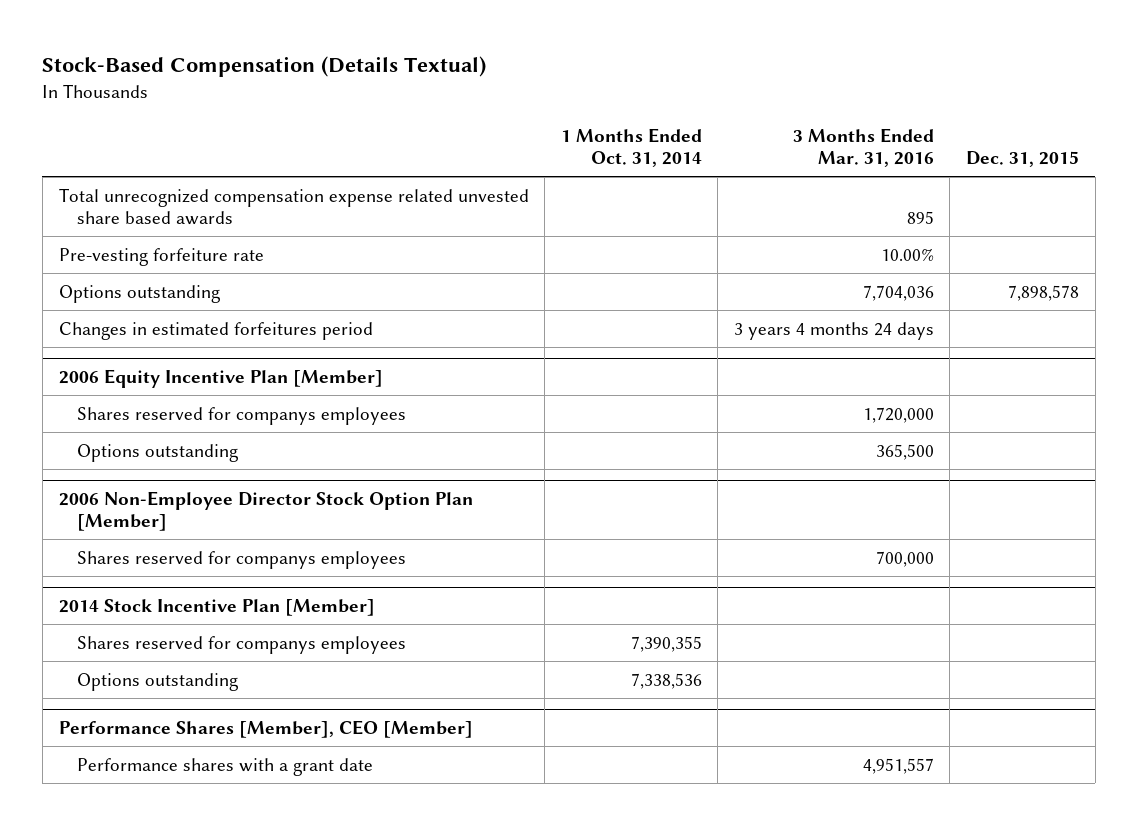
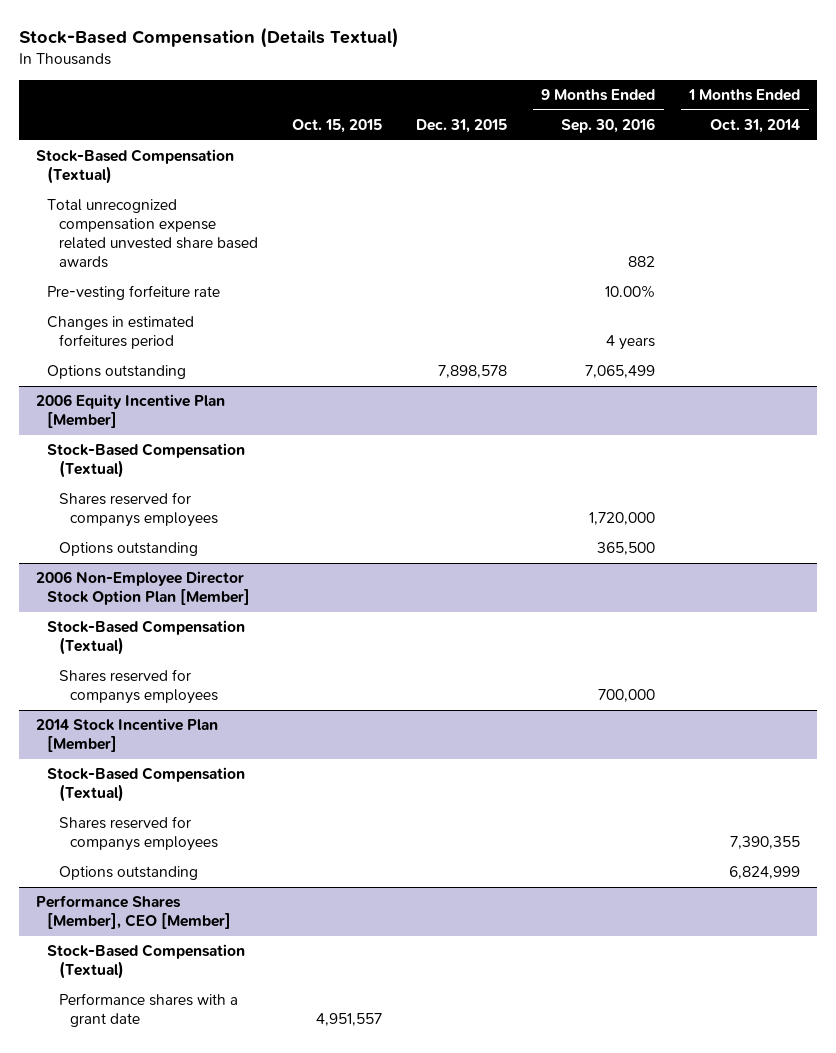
- | 1 Months Ended Oct. 31, 2014 | 3 Months Ended Mar. 31, 2016 | Dec. 31, 2015
+ | Oct. 15, 2015 | Dec. 31, 2015 | 9 Months Ended Sep. 30, 2016 | 1 Months Ended Oct. 31, 2014
+ Stock-Based Compensation (Textual)
moved down: Options outstanding | | 7,898,578 | 7,065,499 |
@ 2006 Equity Incentive Plan [Member]
+ Stock-Based Compensation (Textual)
@ 2006 Non-Employee Director Stock Option Plan [Member]
+ Stock-Based Compensation (Textual)
@ 2014 Stock Incentive Plan [Member]
+ Stock-Based Compensation (Textual)
- Options outstanding | 7,338,536 | |
+ Options outstanding | | | | 6,824,999
@ Performance Shares [Member], CEO [Member]
+ Stock-Based Compensation (Textual)

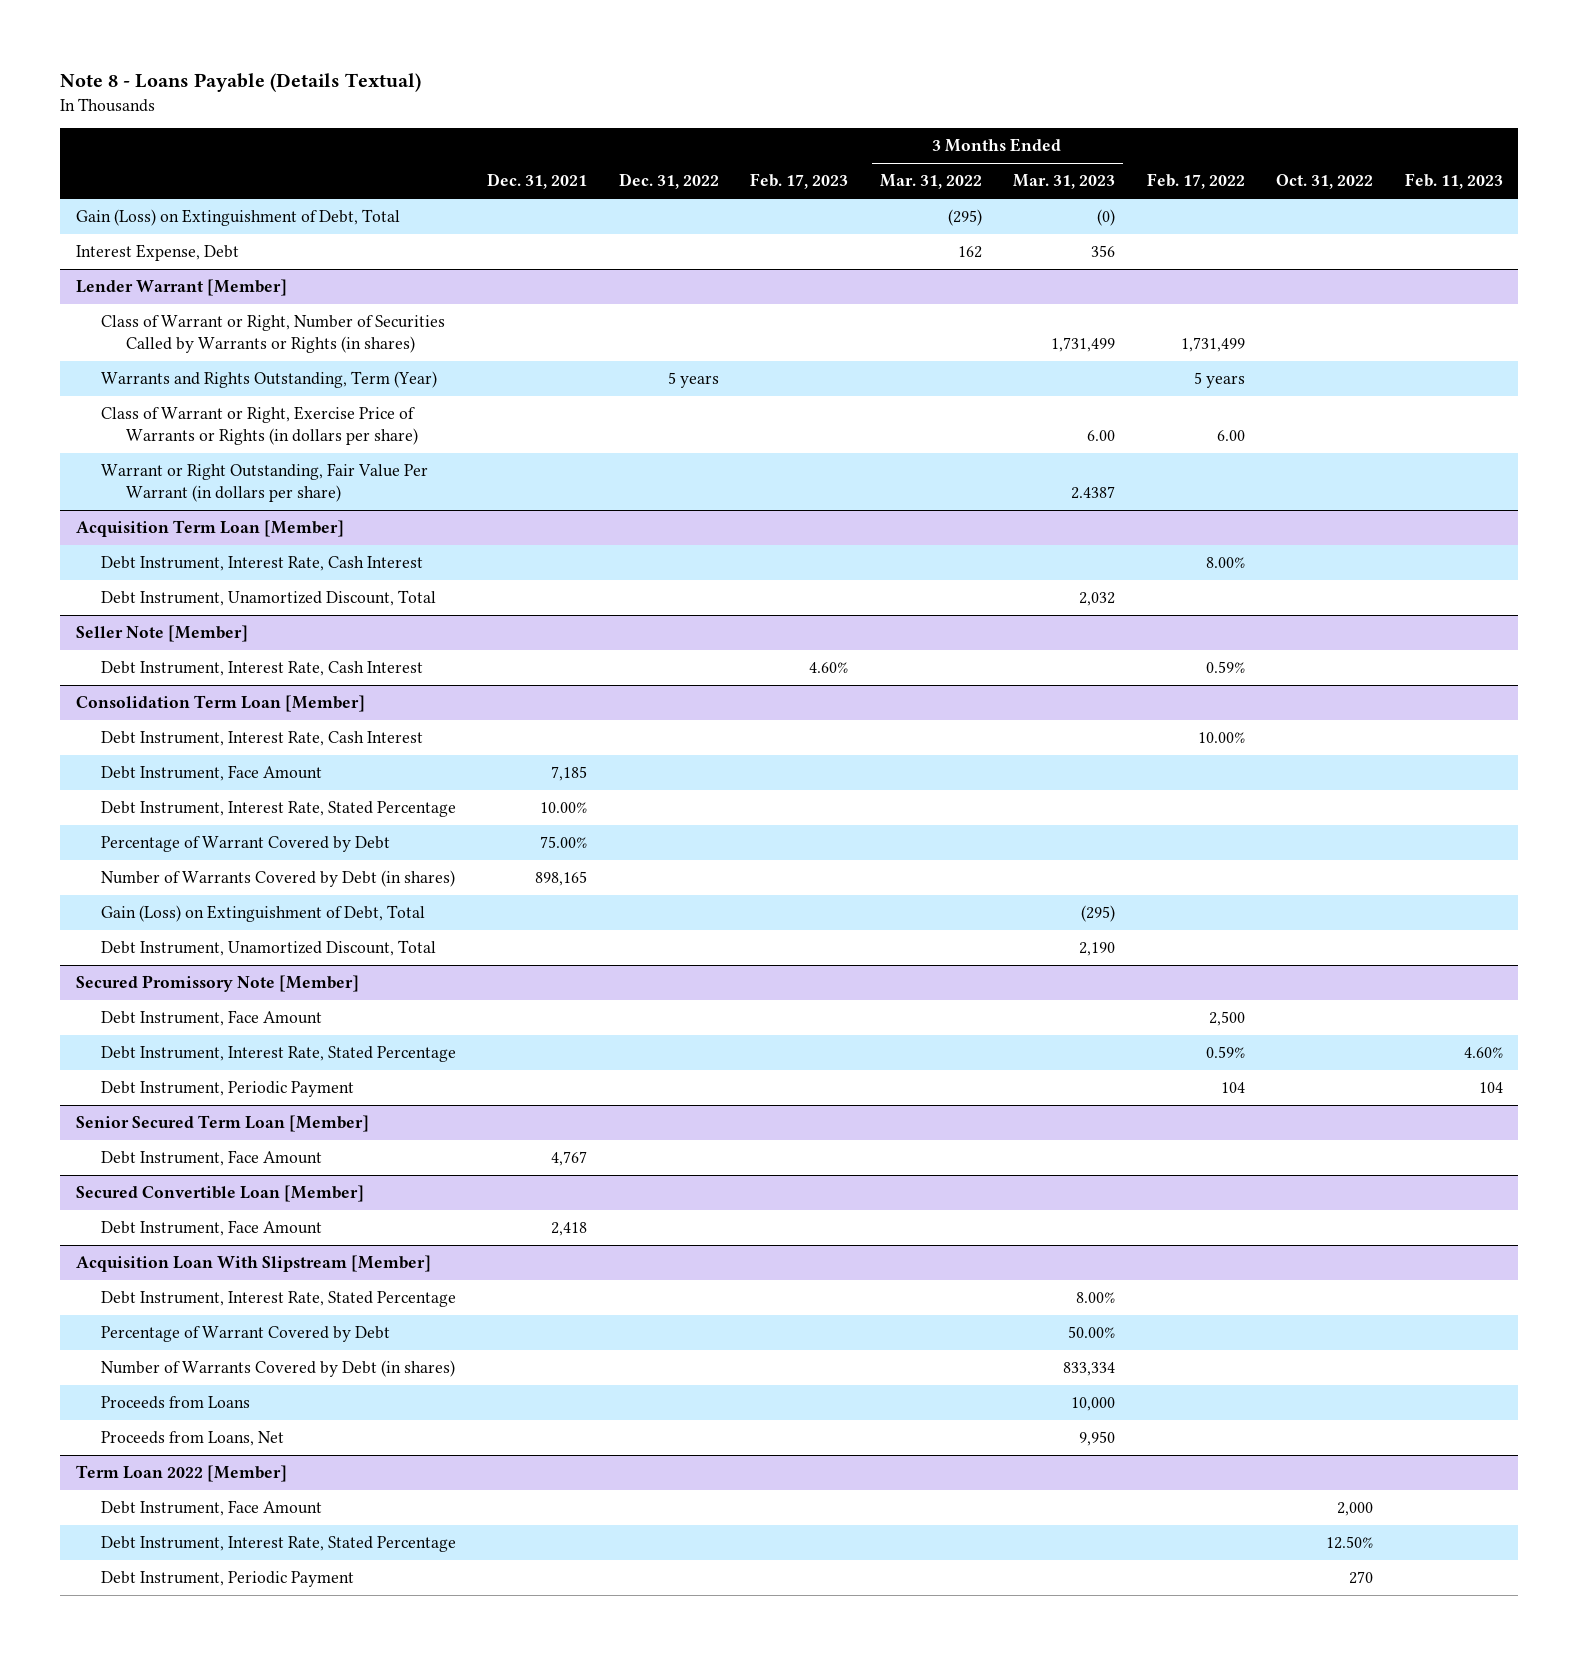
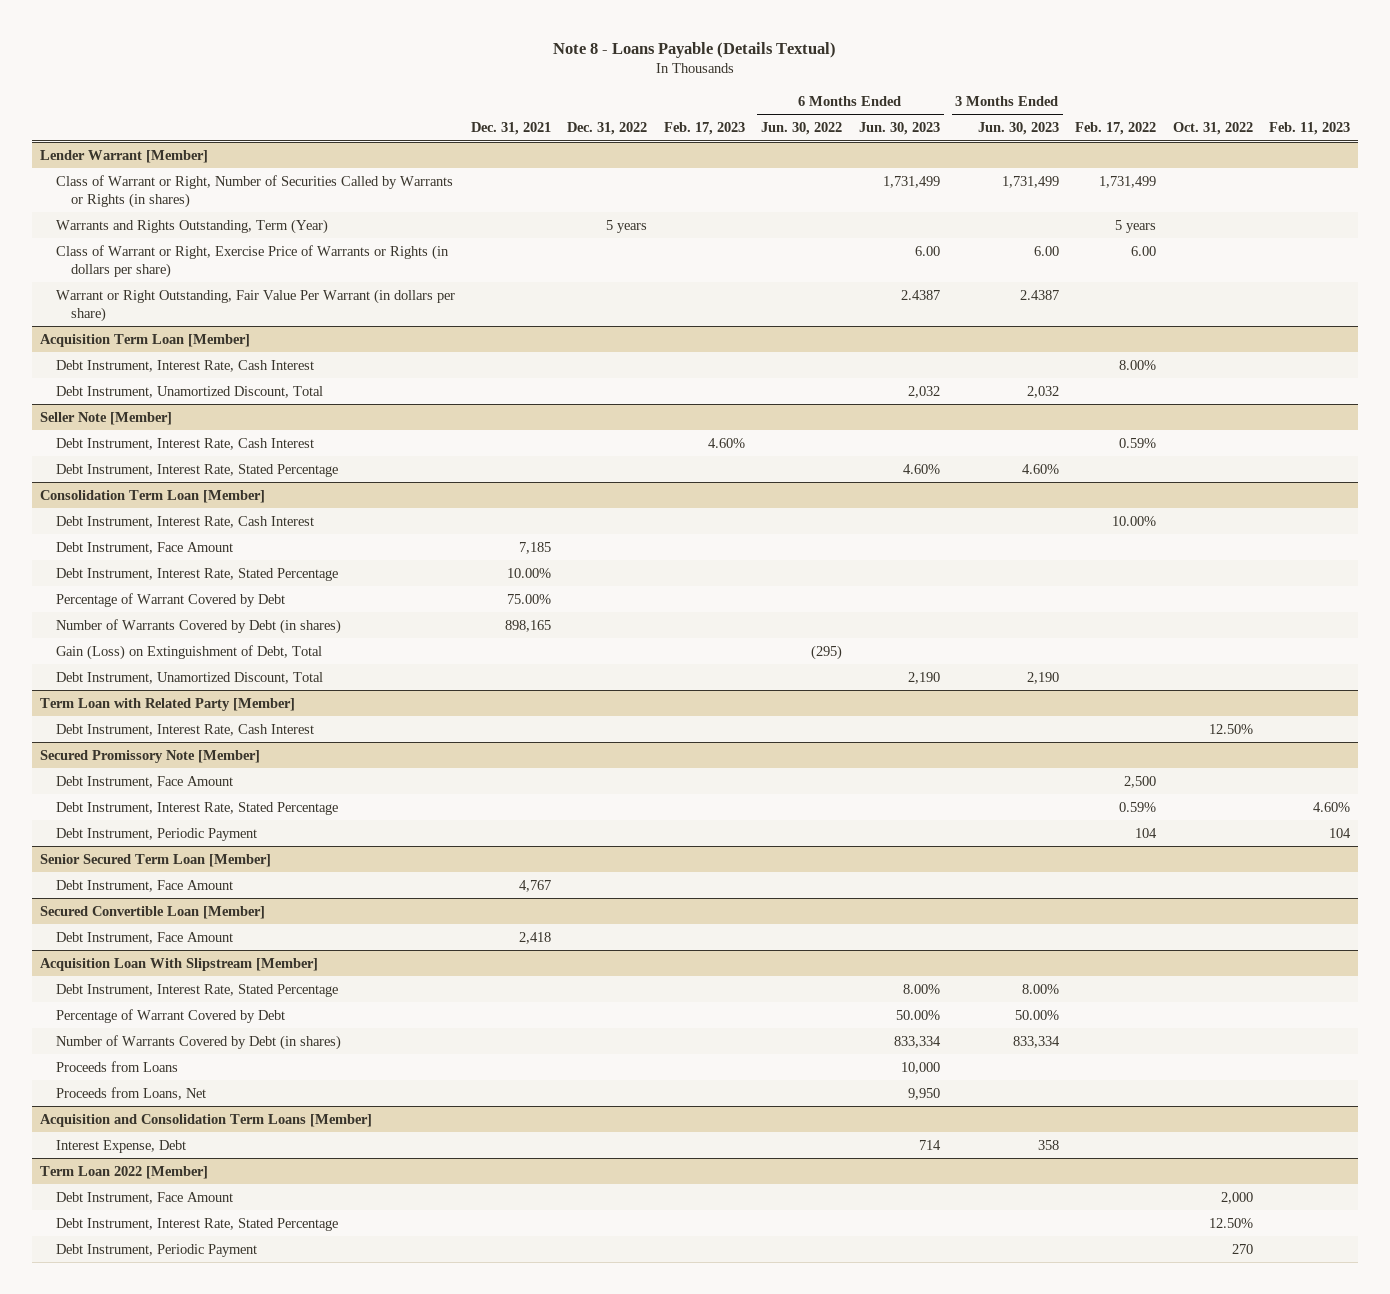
- | Dec. 31, 2021 | Dec. 31, 2022 | Feb. 17, 2023 | 3 Months Ended Mar. 31, 2022 | 3 Months Ended Mar. 31, 2023 | Feb. 17, 2022 | Oct. 31, 2022 | Feb. 11, 2023
+ | Dec. 31, 2021 | Dec. 31, 2022 | Feb. 17, 2023 | 6 Months Ended Jun. 30, 2022 | 6 Months Ended Jun. 30, 2023 | 3 Months Ended Jun. 30, 2023 | Feb. 17, 2022 | Oct. 31, 2022 | Feb. 11, 2023
- Gain (Loss) on Extinguishment of Debt, Total | | | | (295) | (0) | | |
- Interest Expense, Debt | | | | 162 | 356 | | |
@ Seller Note [Member]
+ Debt Instrument, Interest Rate, Stated Percentage | | | | | 4.60% | 4.60% | | |
+ Term Loan with Related Party [Member]
+ Debt Instrument, Interest Rate, Cash Interest | | | | | | | | 12.50% |
+ Acquisition and Consolidation Term Loans [Member]
+ Interest Expense, Debt | | | | | 714 | 358 | | |

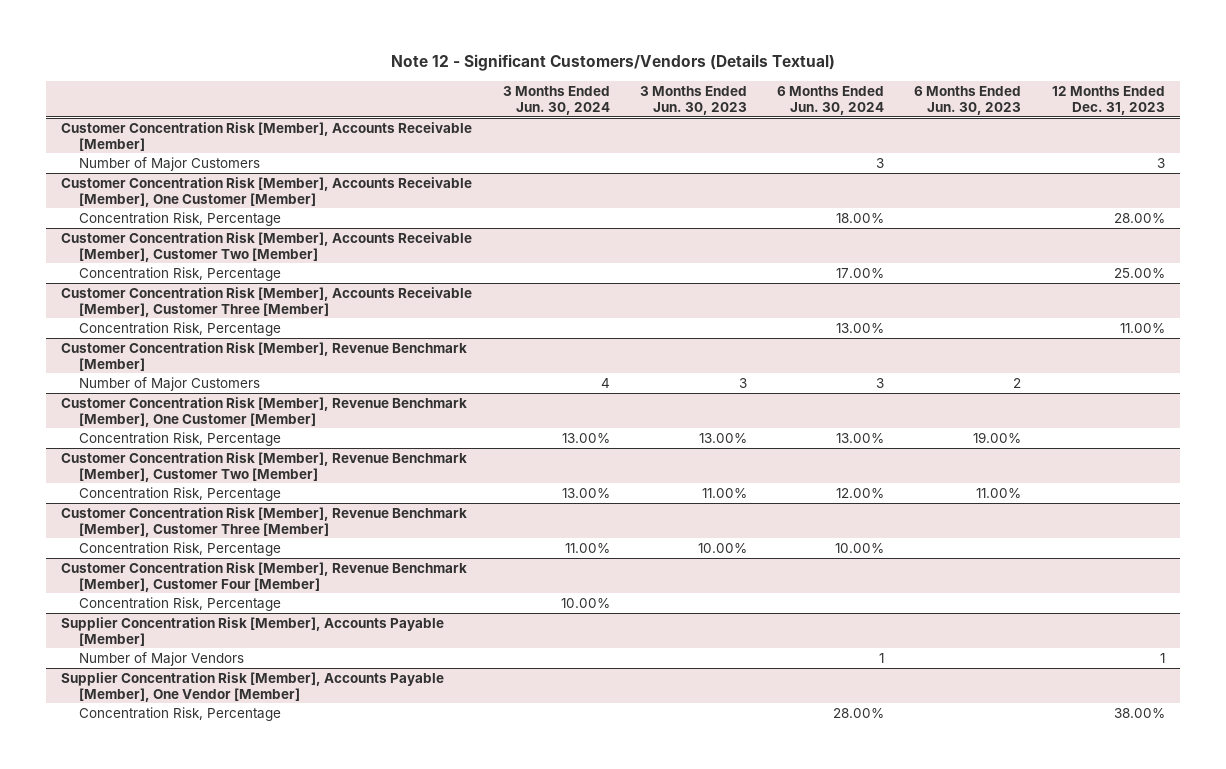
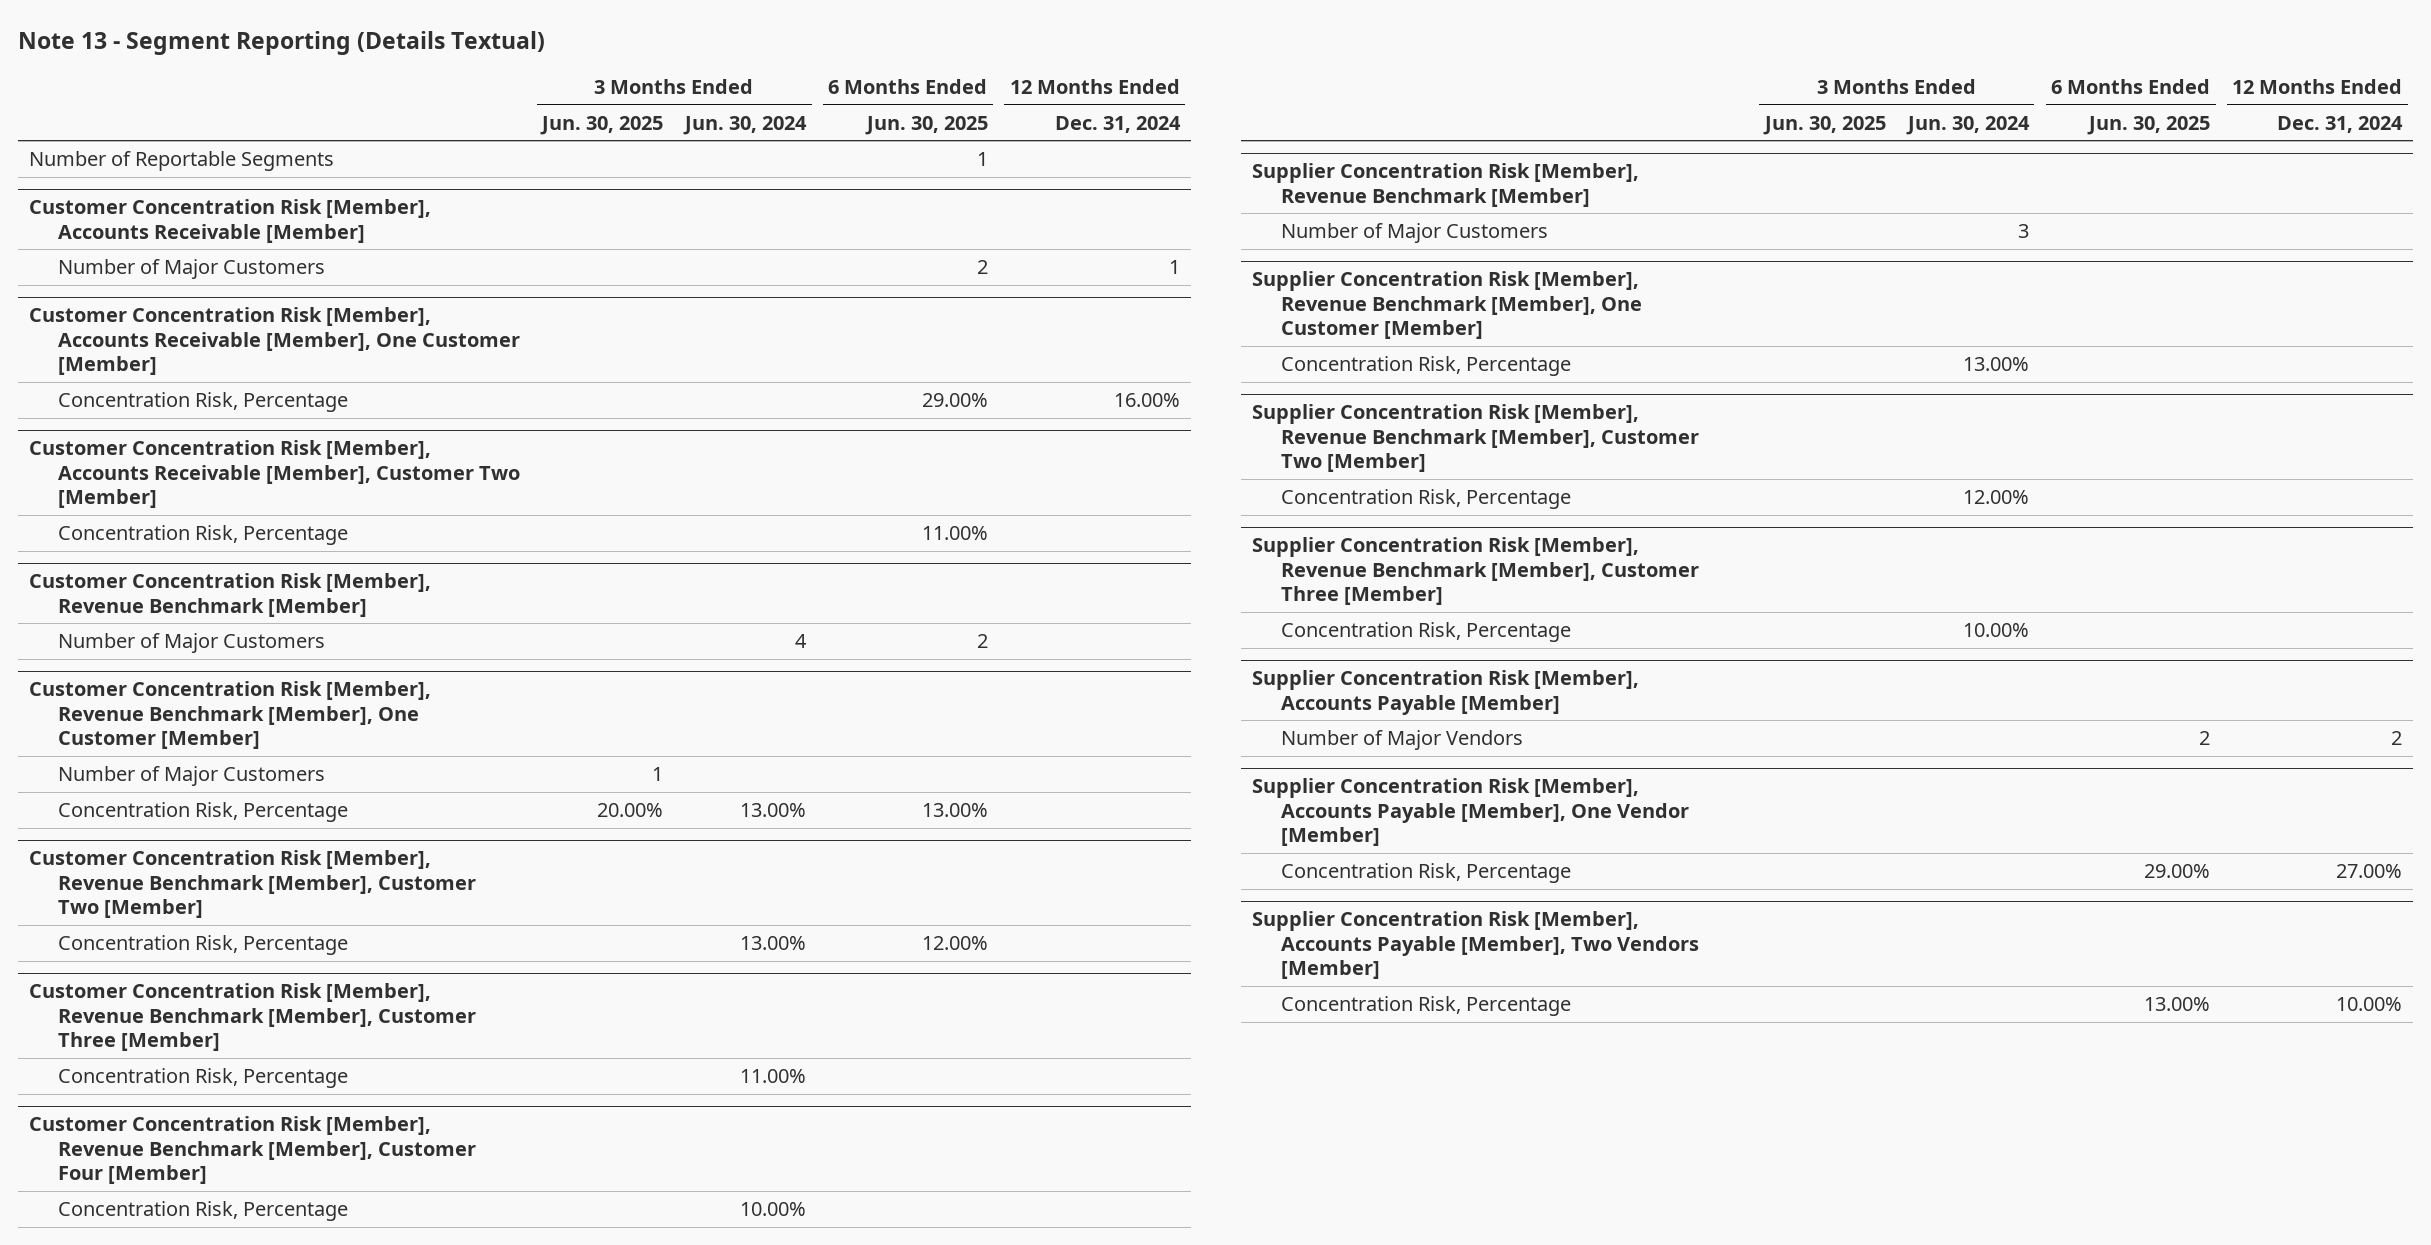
- Note 12 - Significant Customers/Vendors (Details Textual)
+ Note 13 - Segment Reporting (Details Textual)
- | 3 Months Ended Jun. 30, 2024 | 3 Months Ended Jun. 30, 2023 | 6 Months Ended Jun. 30, 2024 | 6 Months Ended Jun. 30, 2023 | 12 Months Ended Dec. 31, 2023
+ | 3 Months Ended Jun. 30, 2025 | 3 Months Ended Jun. 30, 2024 | 6 Months Ended Jun. 30, 2025 | 12 Months Ended Dec. 31, 2024
+ Number of Reportable Segments | | | 1 |
- Customer Concentration Risk [Member], Accounts Receivable [Member], Customer Three [Member]
- Concentration Risk, Percentage | | | 13.00% | | 11.00%
@ Customer Concentration Risk [Member], Revenue Benchmark [Member], One Customer [Member]
+ Number of Major Customers | 1 | | |
+ Supplier Concentration Risk [Member], Revenue Benchmark [Member]
+ Number of Major Customers | | 3 | |
+ Supplier Concentration Risk [Member], Revenue Benchmark [Member], One Customer [Member]
+ Concentration Risk, Percentage | | 13.00% | |
+ Supplier Concentration Risk [Member], Revenue Benchmark [Member], Customer Two [Member]
+ Concentration Risk, Percentage | | 12.00% | |
+ Supplier Concentration Risk [Member], Revenue Benchmark [Member], Customer Three [Member]
+ Concentration Risk, Percentage | | 10.00% | |
+ Supplier Concentration Risk [Member], Accounts Payable [Member], Two Vendors [Member]
+ Concentration Risk, Percentage | | | 13.00% | 10.00%

